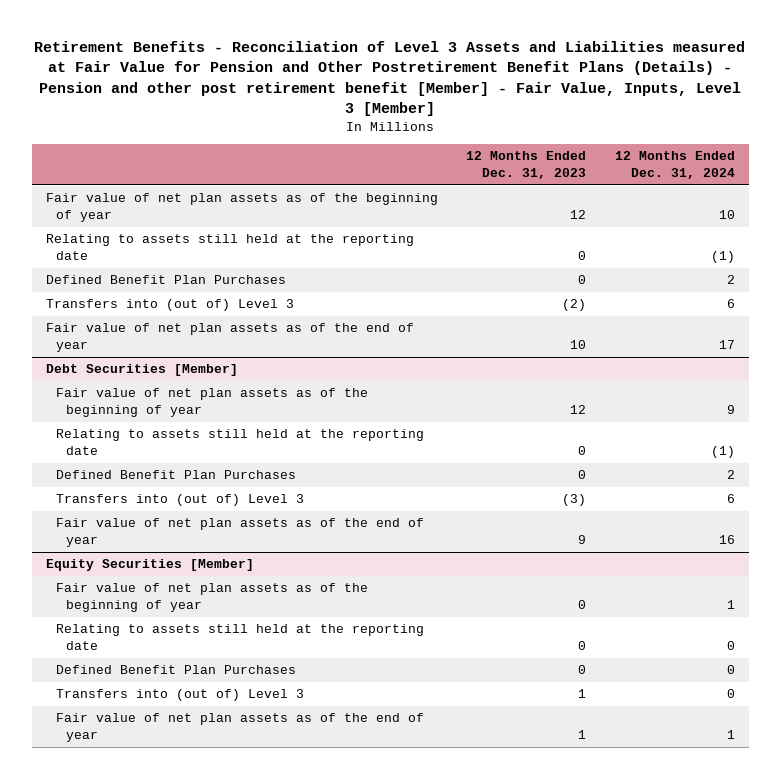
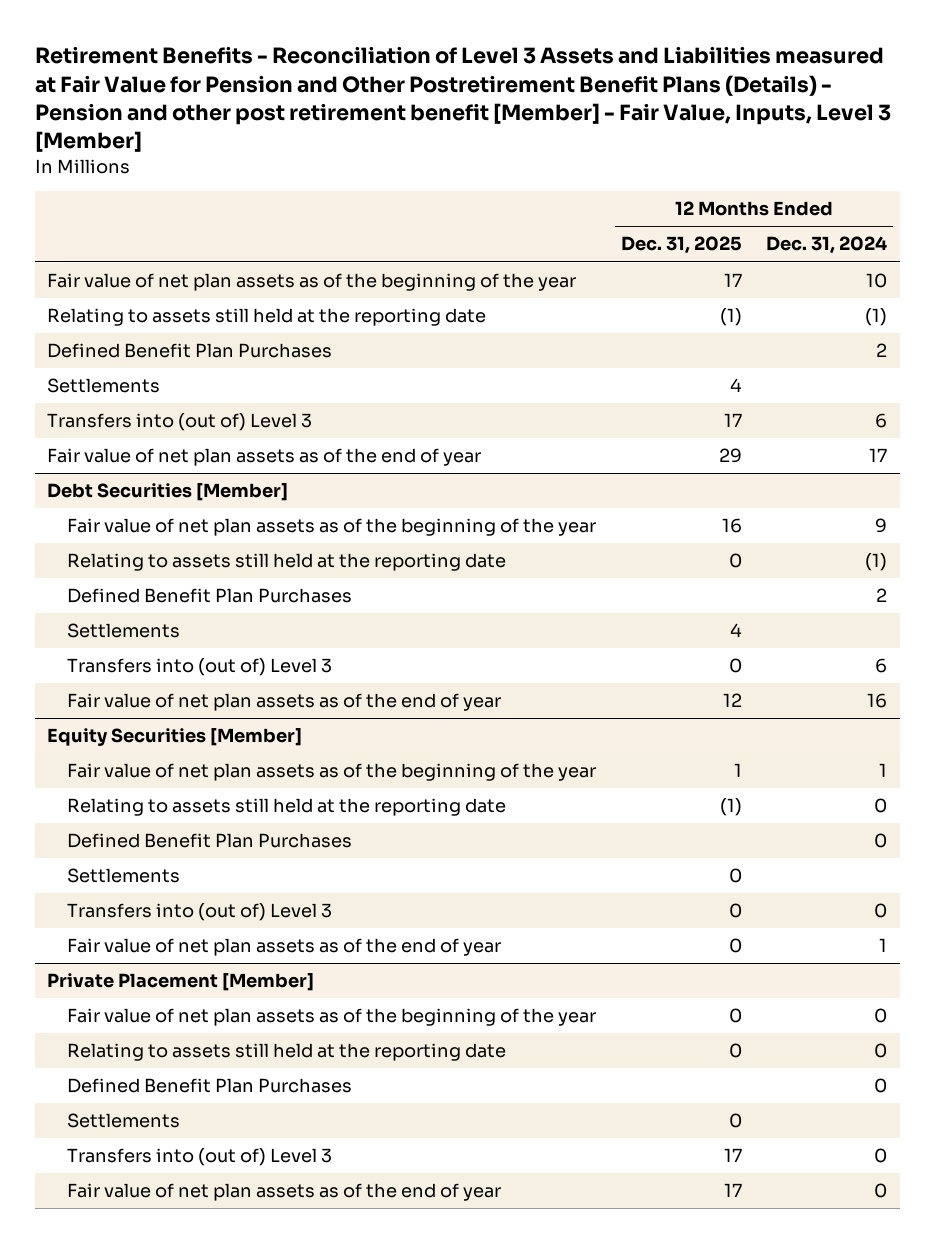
- | 12 Months Ended Dec. 31, 2023 | 12 Months Ended Dec. 31, 2024
+ | 12 Months Ended Dec. 31, 2025 | 12 Months Ended Dec. 31, 2024
- Fair value of net plan assets as of the beginning of year | 12 | 10
+ Fair value of net plan assets as of the beginning of the year | 17 | 10
+ Settlements | 4 |
@ Debt Securities [Member]
- Fair value of net plan assets as of the beginning of year | 12 | 9
+ Fair value of net plan assets as of the beginning of the year | 16 | 9
+ Settlements | 4 |
@ Equity Securities [Member]
- Fair value of net plan assets as of the beginning of year | 0 | 1
+ Fair value of net plan assets as of the beginning of the year | 1 | 1
+ Settlements | 0 |
+ Private Placement [Member]
+ Fair value of net plan assets as of the beginning of the year | 0 | 0
+ Relating to assets still held at the reporting date | 0 | 0
+ Defined Benefit Plan Purchases | | 0
+ Settlements | 0 |
+ Transfers into (out of) Level 3 | 17 | 0
+ Fair value of net plan assets as of the end of year | 17 | 0

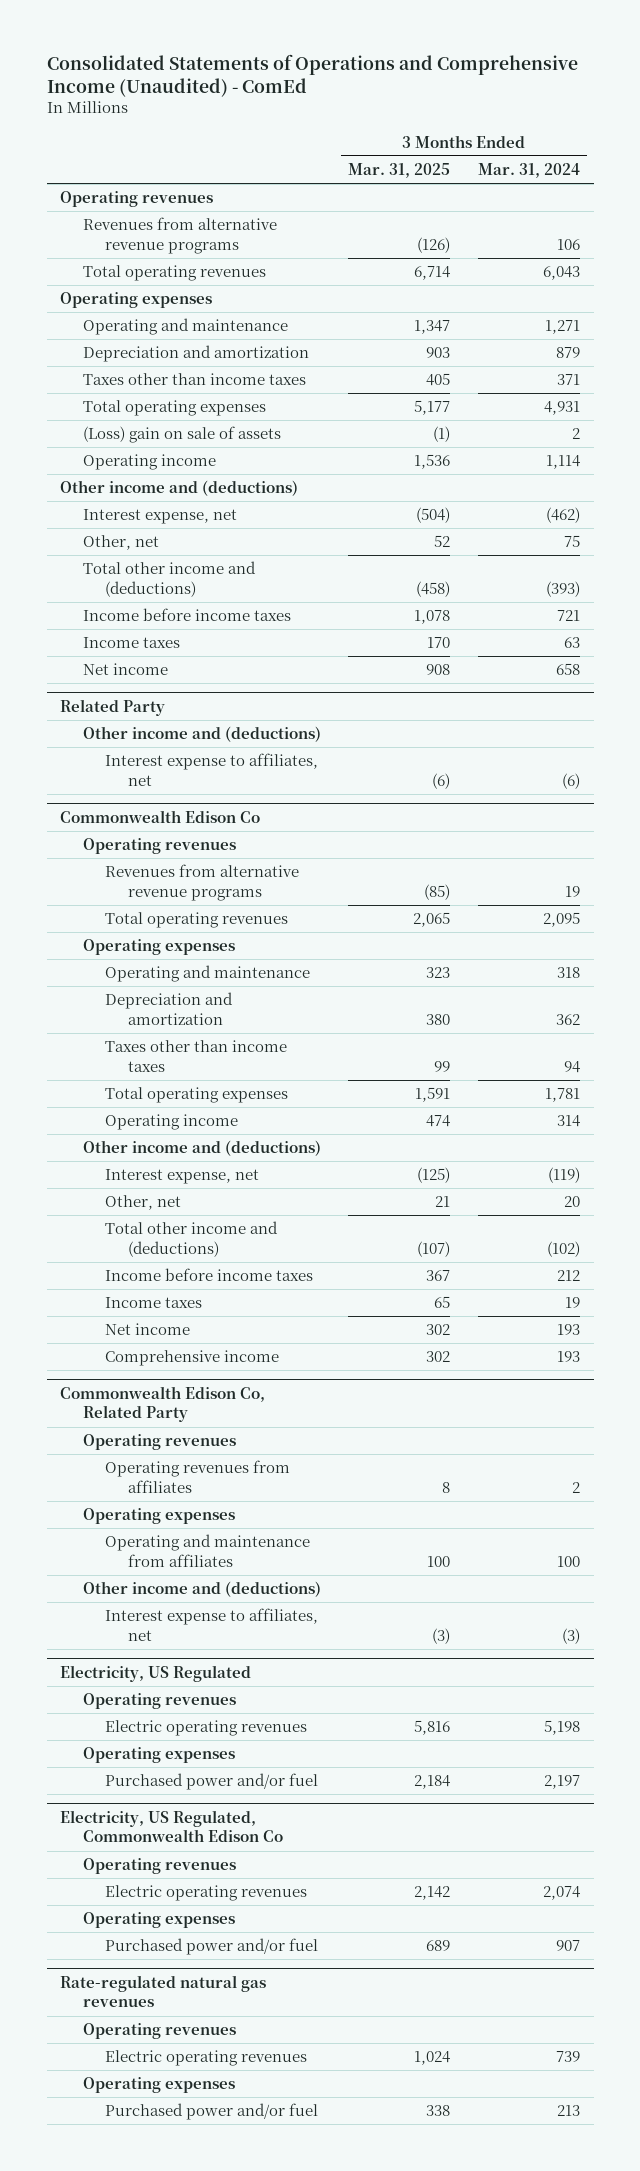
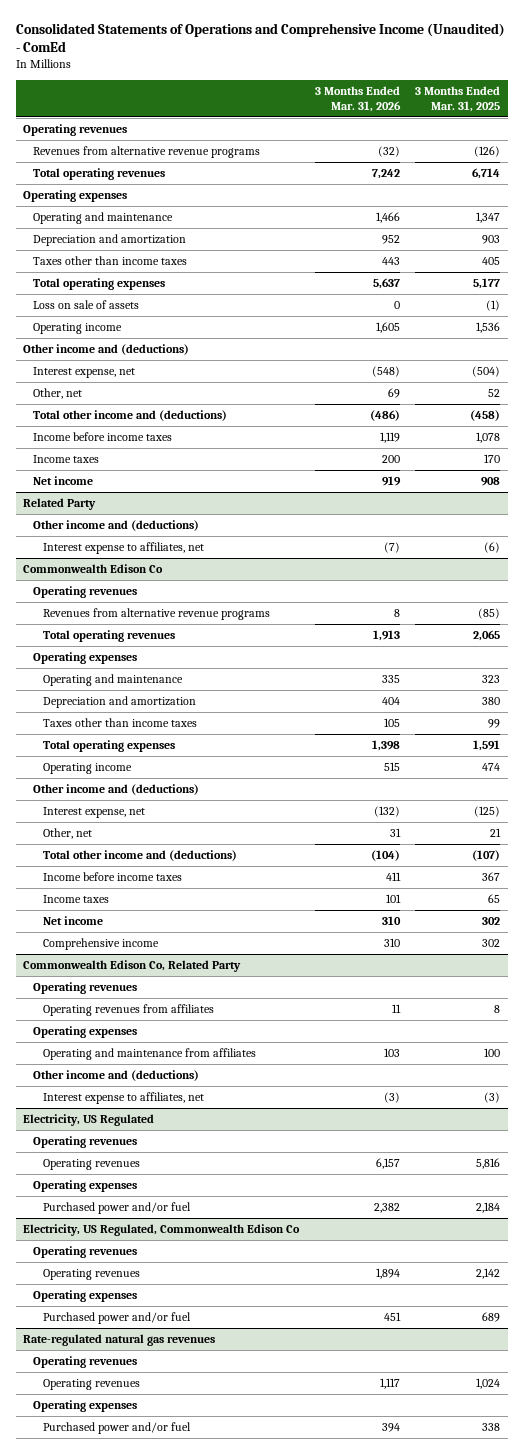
- | 3 Months Ended Mar. 31, 2025 | 3 Months Ended Mar. 31, 2024
+ | 3 Months Ended Mar. 31, 2026 | 3 Months Ended Mar. 31, 2025
- (Loss) gain on sale of assets | (1) | 2
+ Loss on sale of assets | 0 | (1)
@ Electricity, US Regulated
- Electric operating revenues | 5,816 | 5,198
+ Operating revenues | 6,157 | 5,816
@ Electricity, US Regulated, Commonwealth Edison Co
- Electric operating revenues | 2,142 | 2,074
+ Operating revenues | 1,894 | 2,142
@ Rate-regulated natural gas revenues
- Electric operating revenues | 1,024 | 739
+ Operating revenues | 1,117 | 1,024

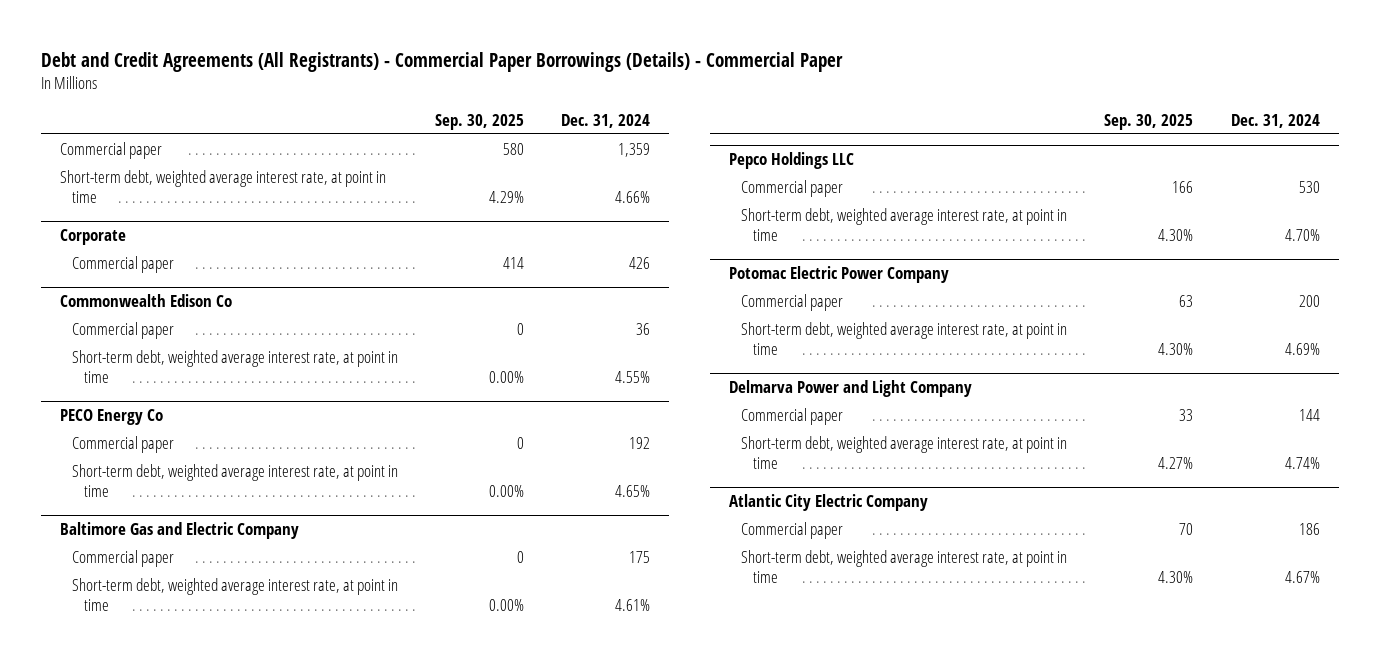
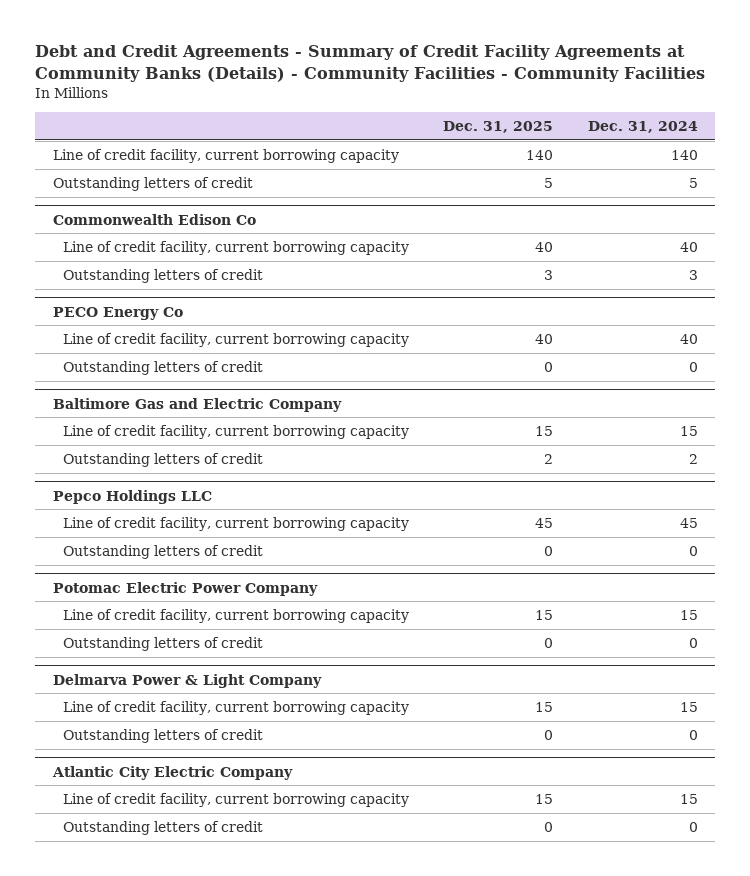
- Debt and Credit Agreements (All Registrants) - Commercial Paper Borrowings (Details) - Commercial Paper
+ Debt and Credit Agreements - Summary of Credit Facility Agreements at Community Banks (Details) - Community Facilities - Community Facilities
- | Sep. 30, 2025 | Dec. 31, 2024
+ | Dec. 31, 2025 | Dec. 31, 2024
- Commercial paper | 580 | 1,359
- Short-term debt, weighted average interest rate, at point in time | 4.29% | 4.66%
- Corporate
- Commercial paper | 414 | 426
+ Line of credit facility, current borrowing capacity | 140 | 140
+ Outstanding letters of credit | 5 | 5
@ Commonwealth Edison Co
- Commercial paper | 0 | 36
- Short-term debt, weighted average interest rate, at point in time | 0.00% | 4.55%
+ Line of credit facility, current borrowing capacity | 40 | 40
+ Outstanding letters of credit | 3 | 3
@ PECO Energy Co
- Commercial paper | 0 | 192
- Short-term debt, weighted average interest rate, at point in time | 0.00% | 4.65%
+ Line of credit facility, current borrowing capacity | 40 | 40
+ Outstanding letters of credit | 0 | 0
@ Baltimore Gas and Electric Company
- Commercial paper | 0 | 175
- Short-term debt, weighted average interest rate, at point in time | 0.00% | 4.61%
+ Line of credit facility, current borrowing capacity | 15 | 15
+ Outstanding letters of credit | 2 | 2
@ Pepco Holdings LLC
- Commercial paper | 166 | 530
- Short-term debt, weighted average interest rate, at point in time | 4.30% | 4.70%
+ Line of credit facility, current borrowing capacity | 45 | 45
+ Outstanding letters of credit | 0 | 0
@ Potomac Electric Power Company
- Commercial paper | 63 | 200
- Short-term debt, weighted average interest rate, at point in time | 4.30% | 4.69%
- Delmarva Power and Light Company
- Commercial paper | 33 | 144
- Short-term debt, weighted average interest rate, at point in time | 4.27% | 4.74%
@ Potomac Electric Power Company
+ Line of credit facility, current borrowing capacity | 15 | 15
+ Outstanding letters of credit | 0 | 0
+ Delmarva Power & Light Company
+ Line of credit facility, current borrowing capacity | 15 | 15
+ Outstanding letters of credit | 0 | 0
@ Atlantic City Electric Company
- Commercial paper | 70 | 186
- Short-term debt, weighted average interest rate, at point in time | 4.30% | 4.67%
+ Line of credit facility, current borrowing capacity | 15 | 15
+ Outstanding letters of credit | 0 | 0

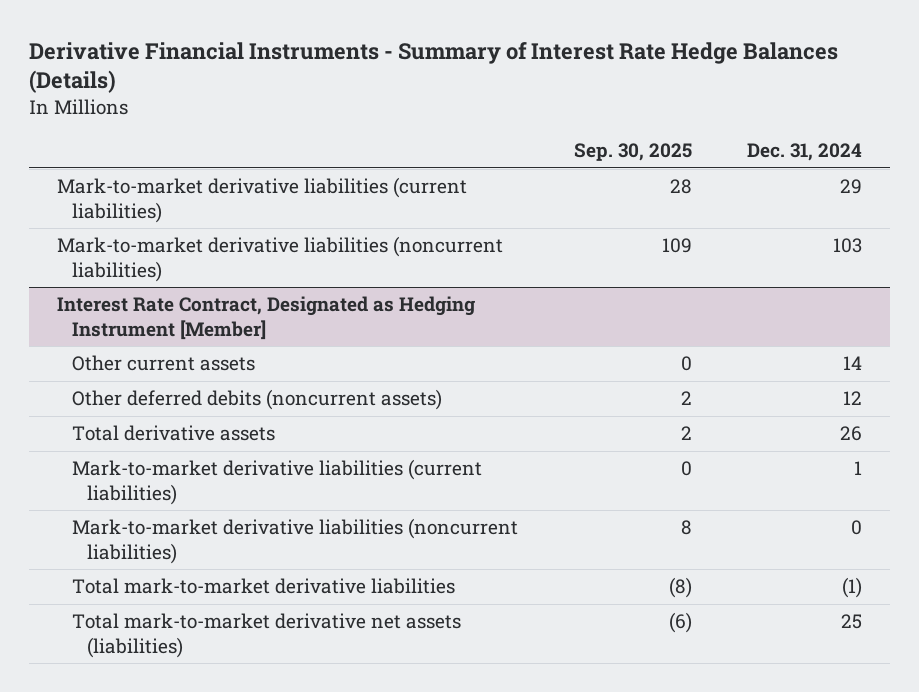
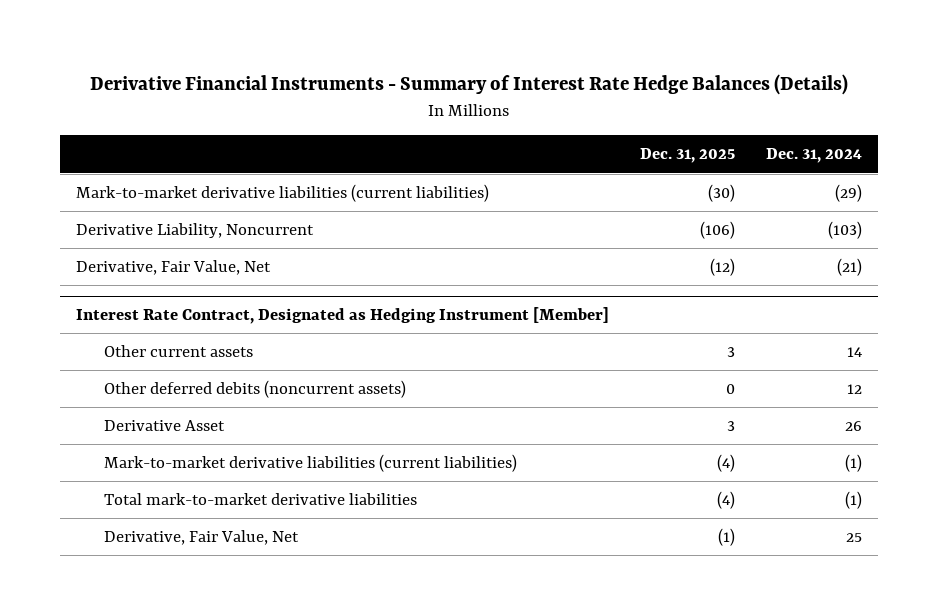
- | Sep. 30, 2025 | Dec. 31, 2024
+ | Dec. 31, 2025 | Dec. 31, 2024
- Mark-to-market derivative liabilities (current liabilities) | 28 | 29
- Mark-to-market derivative liabilities (noncurrent liabilities) | 109 | 103
+ Mark-to-market derivative liabilities (current liabilities) | (30) | (29)
+ Derivative Liability, Noncurrent | (106) | (103)
+ Derivative, Fair Value, Net | (12) | (21)
@ Interest Rate Contract, Designated as Hedging Instrument [Member]
- Total derivative assets | 2 | 26
- Mark-to-market derivative liabilities (current liabilities) | 0 | 1
- Mark-to-market derivative liabilities (noncurrent liabilities) | 8 | 0
+ Derivative Asset | 3 | 26
+ Mark-to-market derivative liabilities (current liabilities) | (4) | (1)
- Total mark-to-market derivative net assets (liabilities) | (6) | 25
+ Derivative, Fair Value, Net | (1) | 25

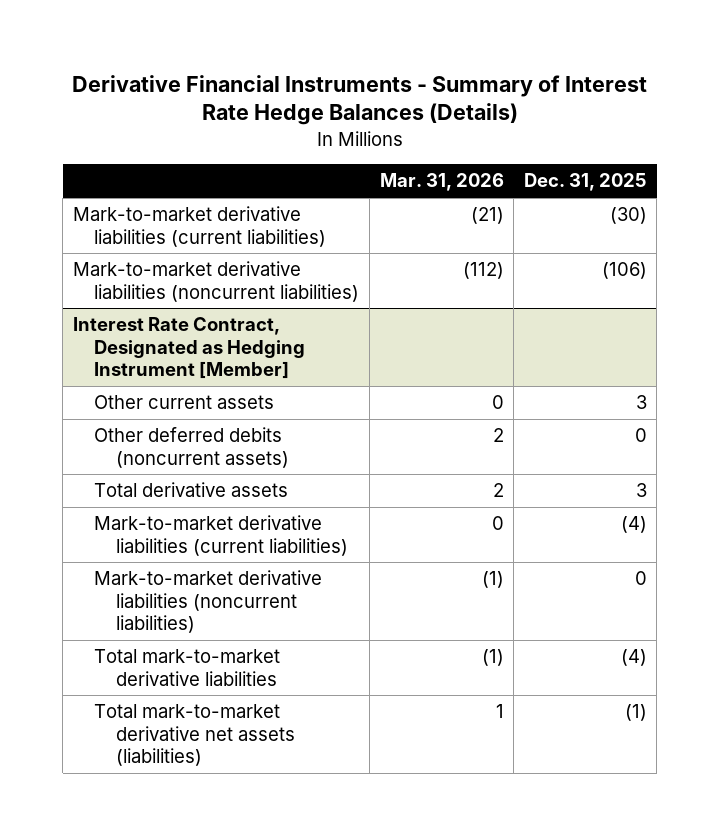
- | Dec. 31, 2025 | Dec. 31, 2024
+ | Mar. 31, 2026 | Dec. 31, 2025
- Derivative Liability, Noncurrent | (106) | (103)
- Derivative, Fair Value, Net | (12) | (21)
+ Mark-to-market derivative liabilities (noncurrent liabilities) | (112) | (106)
@ Interest Rate Contract, Designated as Hedging Instrument [Member]
- Derivative Asset | 3 | 26
+ Total derivative assets | 2 | 3
+ Mark-to-market derivative liabilities (noncurrent liabilities) | (1) | 0
- Derivative, Fair Value, Net | (1) | 25
+ Total mark-to-market derivative net assets (liabilities) | 1 | (1)

